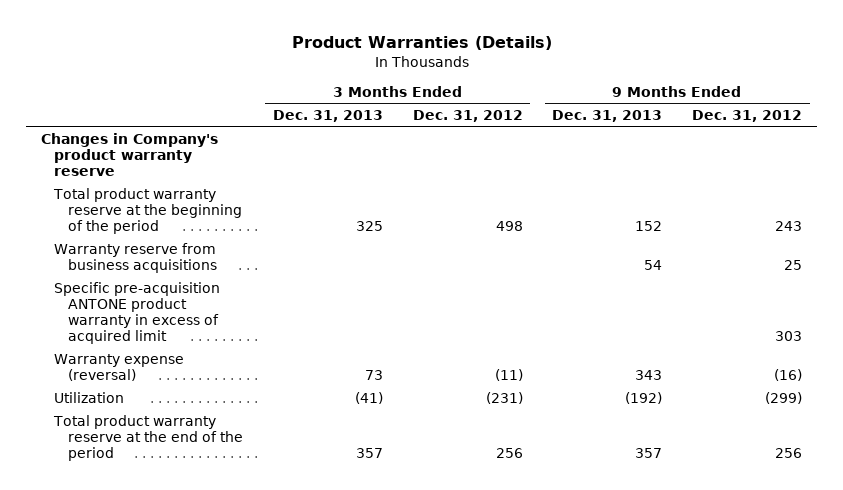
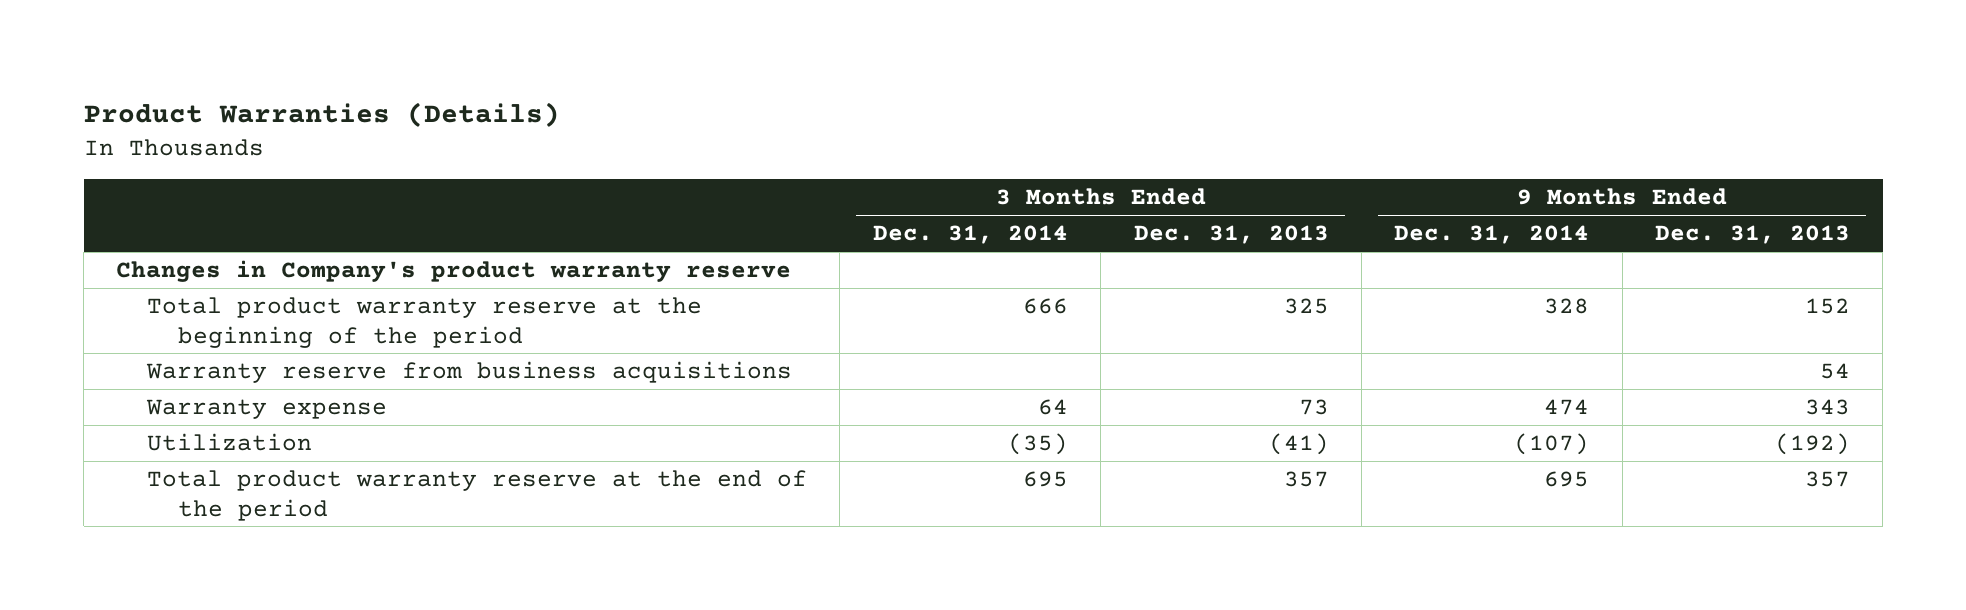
- | 3 Months Ended Dec. 31, 2013 | 3 Months Ended Dec. 31, 2012 | 9 Months Ended Dec. 31, 2013 | 9 Months Ended Dec. 31, 2012
+ | 3 Months Ended Dec. 31, 2014 | 3 Months Ended Dec. 31, 2013 | 9 Months Ended Dec. 31, 2014 | 9 Months Ended Dec. 31, 2013
- Specific pre-acquisition ANTONE product warranty in excess of acquired limit | | | | 303
- Warranty expense (reversal) | 73 | (11) | 343 | (16)
+ Warranty expense | 64 | 73 | 474 | 343

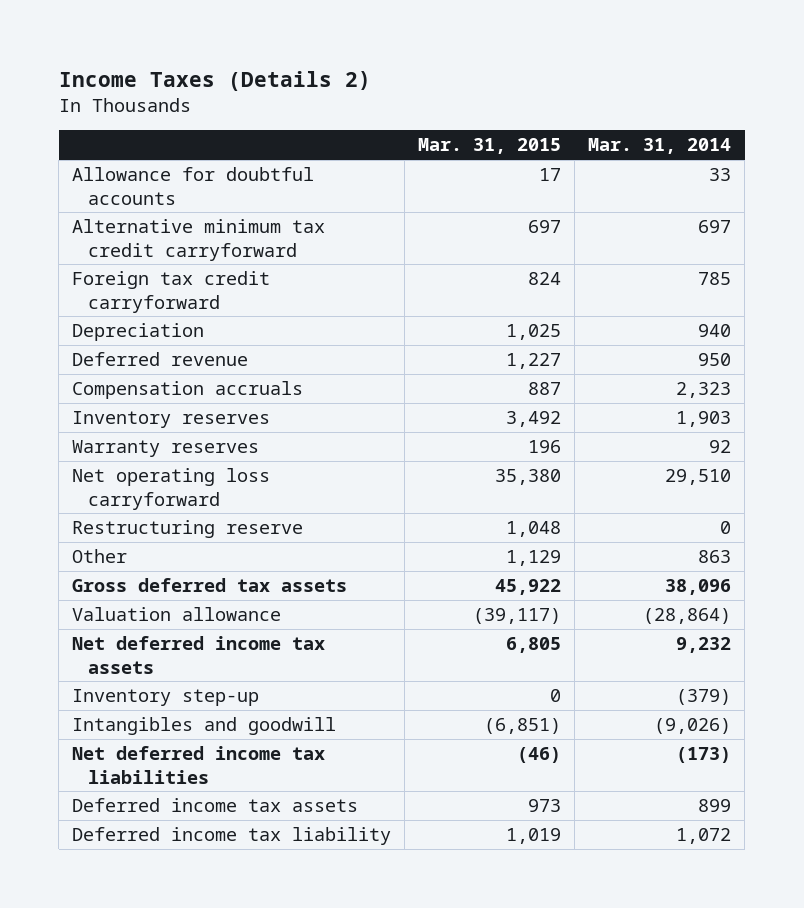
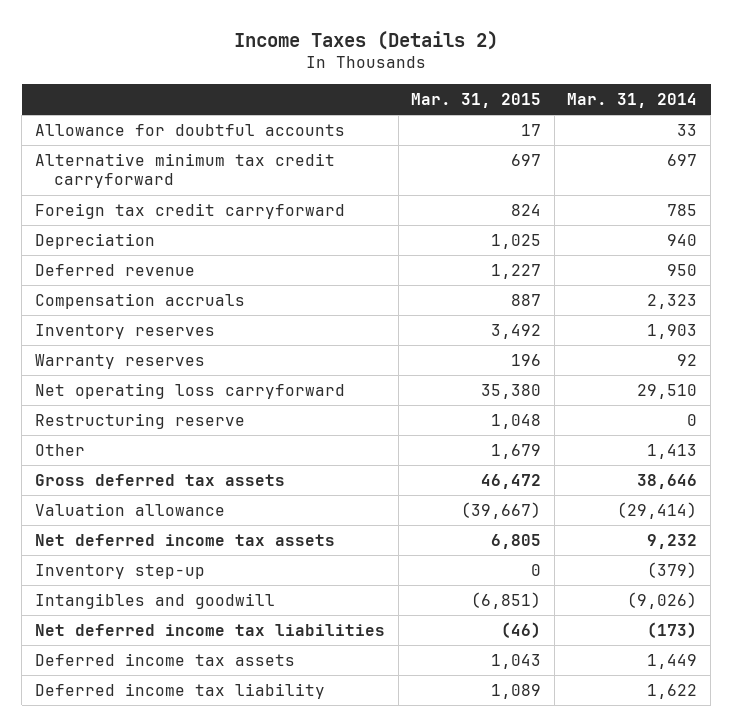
- Other | 1,129 | 863
- Gross deferred tax assets | 45,922 | 38,096
- Valuation allowance | (39,117) | (28,864)
+ Other | 1,679 | 1,413
+ Gross deferred tax assets | 46,472 | 38,646
+ Valuation allowance | (39,667) | (29,414)
- Deferred income tax assets | 973 | 899
- Deferred income tax liability | 1,019 | 1,072
+ Deferred income tax assets | 1,043 | 1,449
+ Deferred income tax liability | 1,089 | 1,622

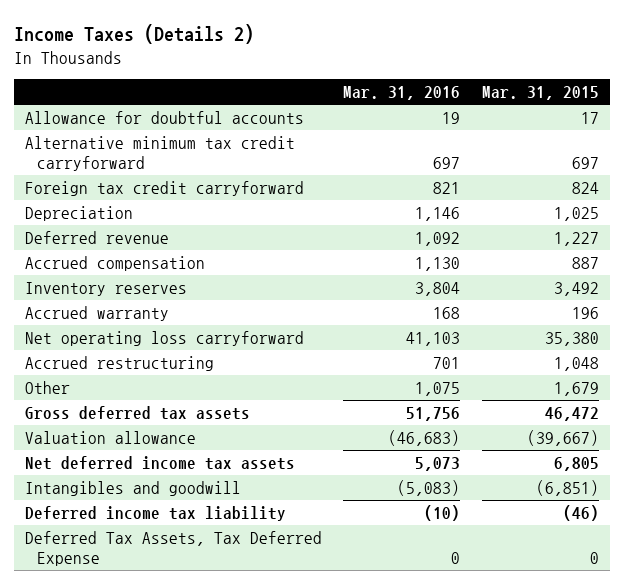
- | Mar. 31, 2015 | Mar. 31, 2014
+ | Mar. 31, 2016 | Mar. 31, 2015
- Compensation accruals | 887 | 2,323
+ Accrued compensation | 1,130 | 887
- Warranty reserves | 196 | 92
+ Accrued warranty | 168 | 196
- Restructuring reserve | 1,048 | 0
+ Accrued restructuring | 701 | 1,048
- Inventory step-up | 0 | (379)
- Net deferred income tax liabilities | (46) | (173)
- Deferred income tax assets | 1,043 | 1,449
- Deferred income tax liability | 1,089 | 1,622
+ Deferred income tax liability | (10) | (46)
+ Deferred Tax Assets, Tax Deferred Expense | 0 | 0

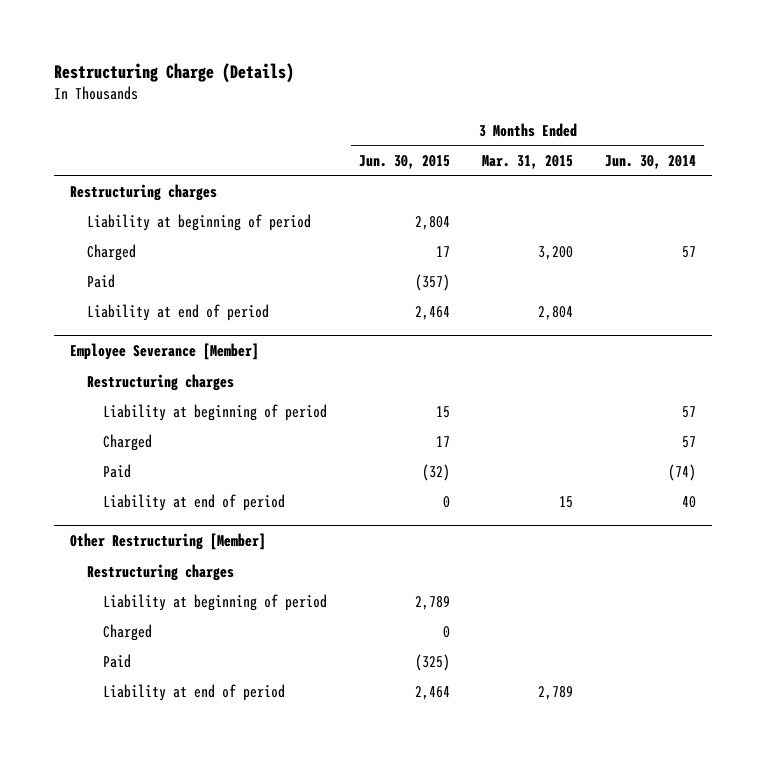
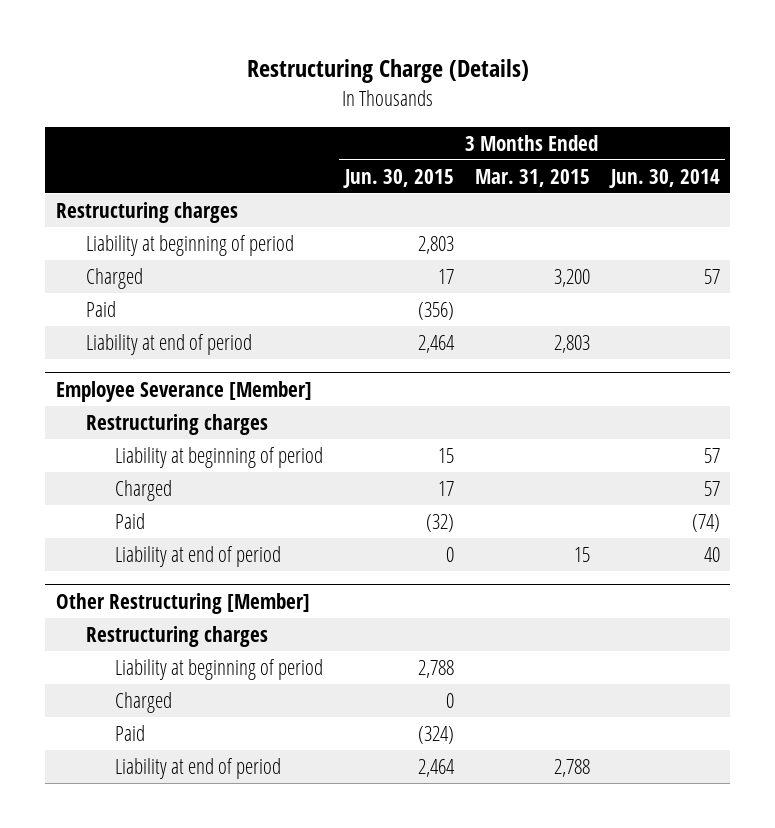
- Liability at beginning of period | 2,804 | |
+ Liability at beginning of period | 2,803 | |
- Paid | (357) | |
- Liability at end of period | 2,464 | 2,804 |
+ Paid | (356) | |
+ Liability at end of period | 2,464 | 2,803 |
@ Other Restructuring [Member]
- Liability at beginning of period | 2,789 | |
+ Liability at beginning of period | 2,788 | |
- Paid | (325) | |
- Liability at end of period | 2,464 | 2,789 |
+ Paid | (324) | |
+ Liability at end of period | 2,464 | 2,788 |

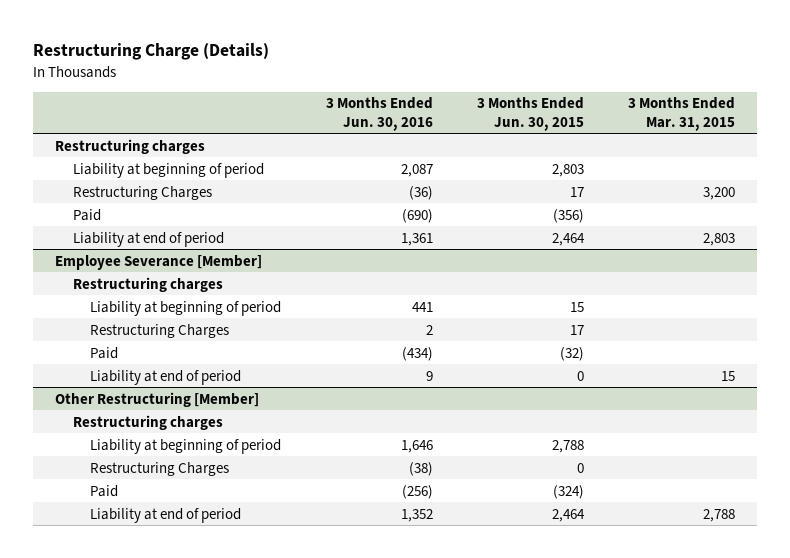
- | 3 Months Ended Jun. 30, 2015 | 3 Months Ended Mar. 31, 2015 | 3 Months Ended Jun. 30, 2014
+ | 3 Months Ended Jun. 30, 2016 | 3 Months Ended Jun. 30, 2015 | 3 Months Ended Mar. 31, 2015
- Charged | 17 | 3,200 | 57
+ Restructuring Charges | (36) | 17 | 3,200
@ Employee Severance [Member]
- Charged | 17 | | 57
+ Restructuring Charges | 2 | 17 |
@ Other Restructuring [Member]
- Charged | 0 | |
+ Restructuring Charges | (38) | 0 |

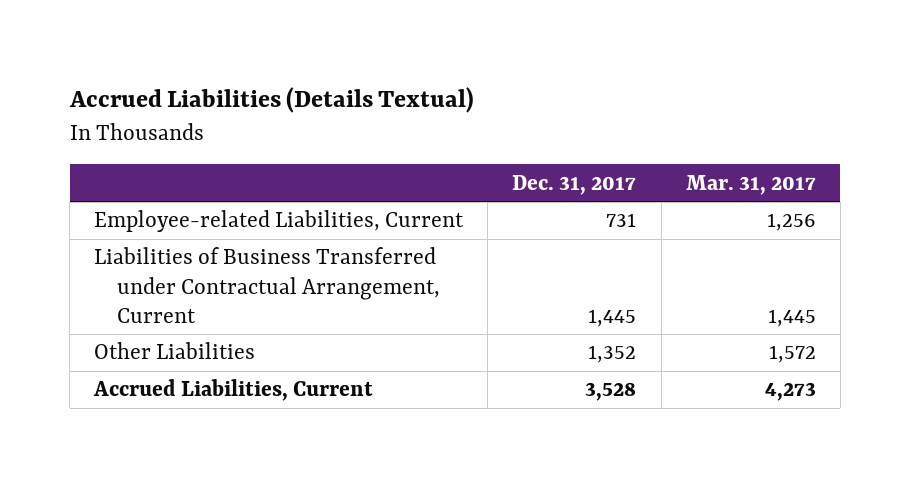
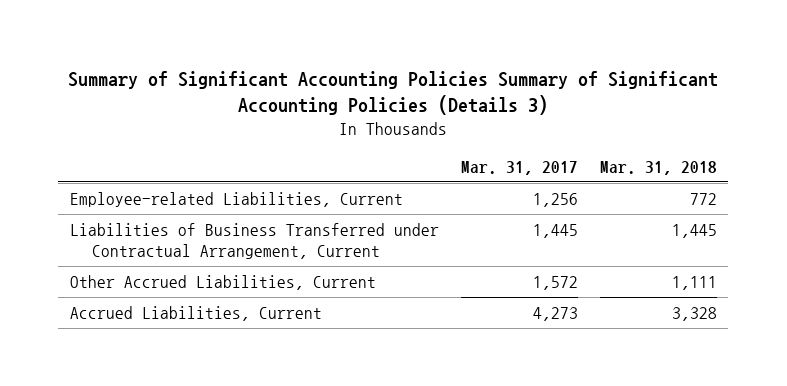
- Accrued Liabilities (Details Textual)
+ Summary of Significant Accounting Policies Summary of Significant Accounting Policies (Details 3)
- | Dec. 31, 2017 | Mar. 31, 2017
+ | Mar. 31, 2017 | Mar. 31, 2018
- Other Liabilities | 1,352 | 1,572
+ Other Accrued Liabilities, Current | 1,572 | 1,111

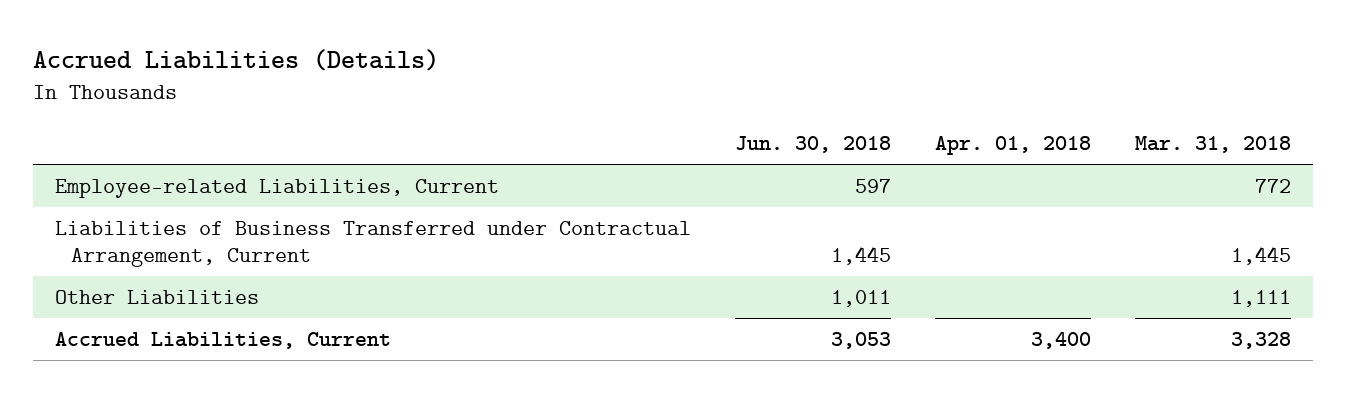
- Summary of Significant Accounting Policies Summary of Significant Accounting Policies (Details 3)
+ Accrued Liabilities (Details)
- | Mar. 31, 2017 | Mar. 31, 2018
+ | Jun. 30, 2018 | Apr. 01, 2018 | Mar. 31, 2018
- Other Accrued Liabilities, Current | 1,572 | 1,111
+ Other Liabilities | 1,011 | | 1,111

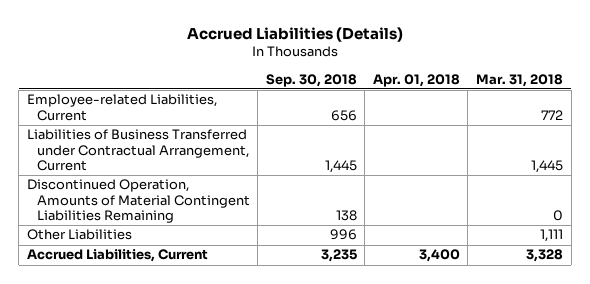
- | Jun. 30, 2018 | Apr. 01, 2018 | Mar. 31, 2018
+ | Sep. 30, 2018 | Apr. 01, 2018 | Mar. 31, 2018
+ Discontinued Operation, Amounts of Material Contingent Liabilities Remaining | 138 | | 0

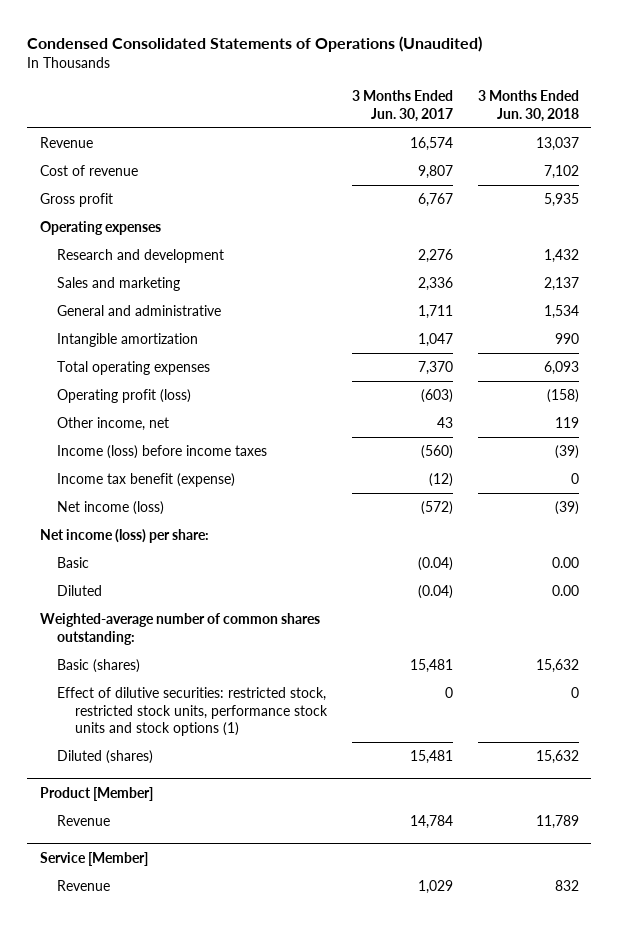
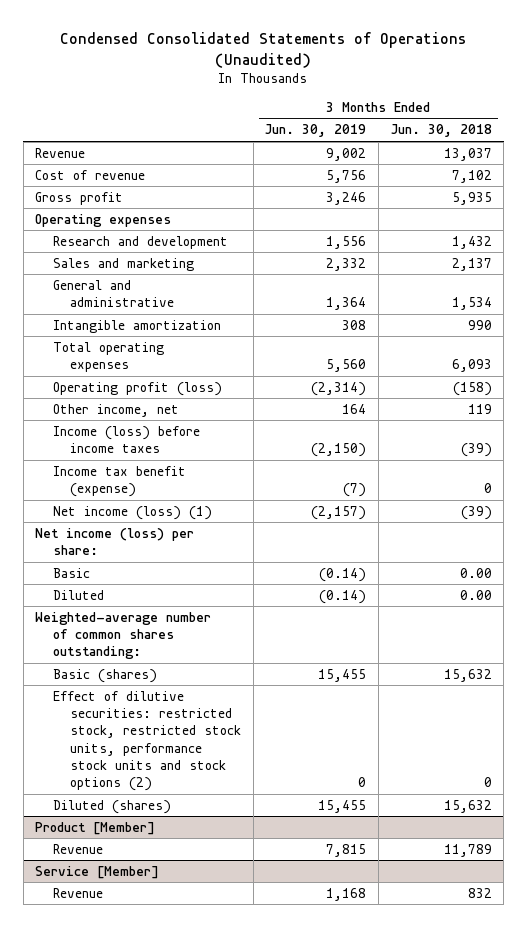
- | 3 Months Ended Jun. 30, 2017 | 3 Months Ended Jun. 30, 2018
+ | 3 Months Ended Jun. 30, 2019 | 3 Months Ended Jun. 30, 2018
- Net income (loss) | (572) | (39)
+ Net income (loss) (1) | (2,157) | (39)
- Effect of dilutive securities: restricted stock, restricted stock units, performance stock units and stock options (1) | 0 | 0
+ Effect of dilutive securities: restricted stock, restricted stock units, performance stock units and stock options (2) | 0 | 0

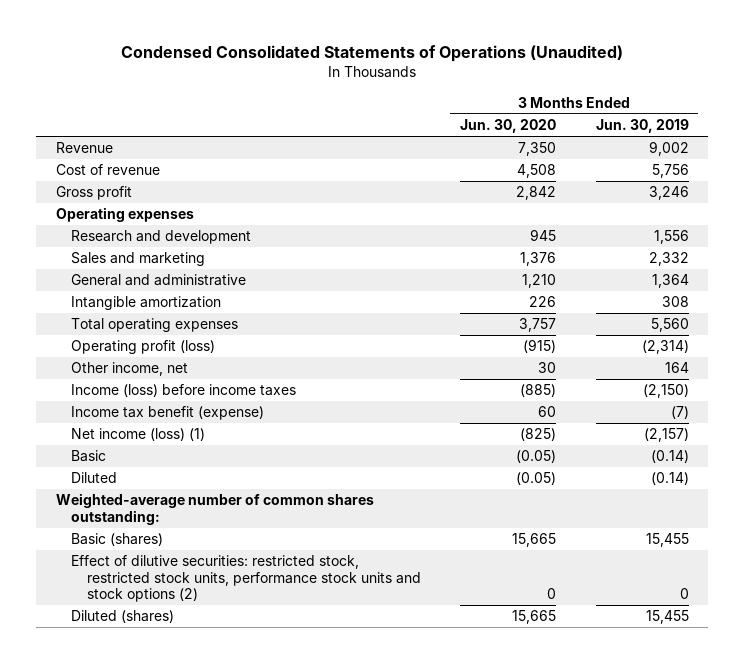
- | 3 Months Ended Jun. 30, 2019 | 3 Months Ended Jun. 30, 2018
+ | 3 Months Ended Jun. 30, 2020 | 3 Months Ended Jun. 30, 2019
- Net income (loss) per share:
- Product [Member]
- Revenue | 7,815 | 11,789
- Service [Member]
- Revenue | 1,168 | 832

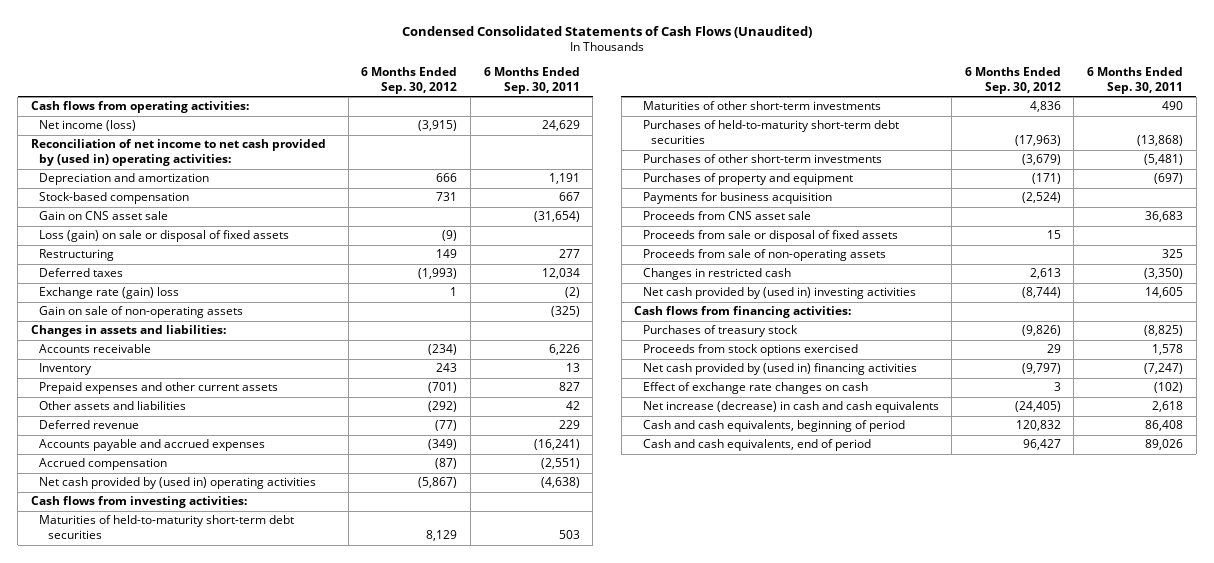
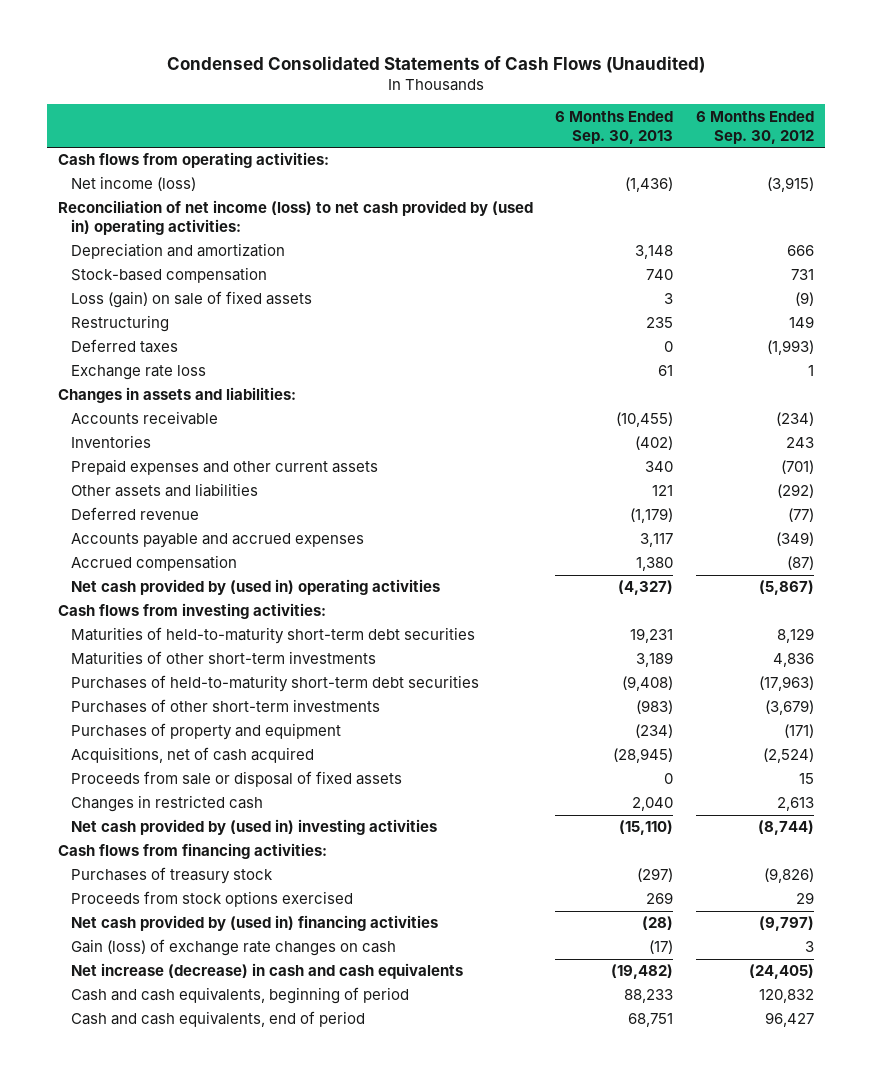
- | 6 Months Ended Sep. 30, 2012 | 6 Months Ended Sep. 30, 2011
+ | 6 Months Ended Sep. 30, 2013 | 6 Months Ended Sep. 30, 2012
- Reconciliation of net income to net cash provided by (used in) operating activities:
+ Reconciliation of net income (loss) to net cash provided by (used in) operating activities:
- Gain on CNS asset sale | | (31,654)
- Loss (gain) on sale or disposal of fixed assets | (9) |
+ Loss (gain) on sale of fixed assets | 3 | (9)
- Exchange rate (gain) loss | 1 | (2)
- Gain on sale of non-operating assets | | (325)
+ Exchange rate loss | 61 | 1
- Inventory | 243 | 13
+ Inventories | (402) | 243
- Payments for business acquisition | (2,524) |
- Proceeds from CNS asset sale | | 36,683
+ Acquisitions, net of cash acquired | (28,945) | (2,524)
- Proceeds from sale of non-operating assets | | 325
- Effect of exchange rate changes on cash | 3 | (102)
+ Gain (loss) of exchange rate changes on cash | (17) | 3

